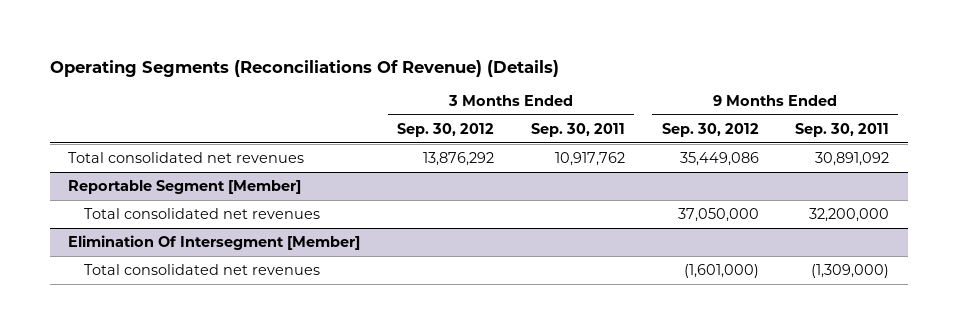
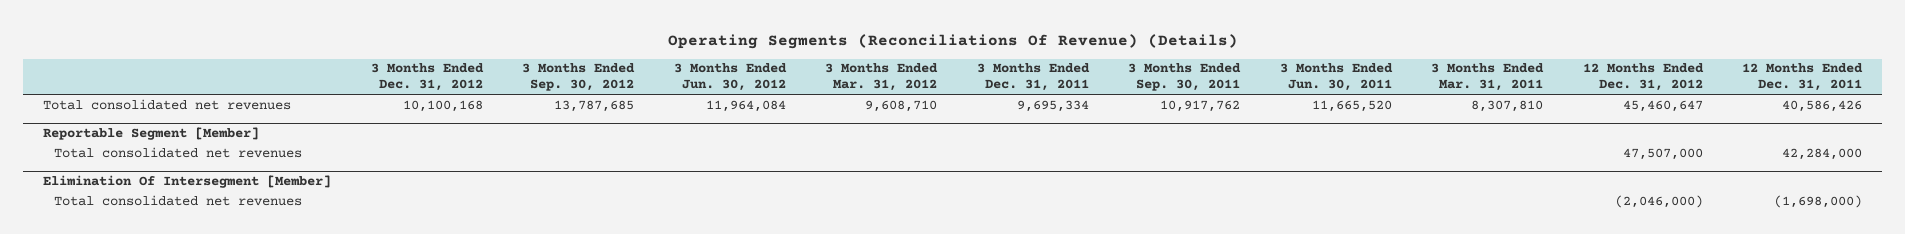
- | 3 Months Ended Sep. 30, 2012 | 3 Months Ended Sep. 30, 2011 | 9 Months Ended Sep. 30, 2012 | 9 Months Ended Sep. 30, 2011
+ | 3 Months Ended Dec. 31, 2012 | 3 Months Ended Sep. 30, 2012 | 3 Months Ended Jun. 30, 2012 | 3 Months Ended Mar. 31, 2012 | 3 Months Ended Dec. 31, 2011 | 3 Months Ended Sep. 30, 2011 | 3 Months Ended Jun. 30, 2011 | 3 Months Ended Mar. 31, 2011 | 12 Months Ended Dec. 31, 2012 | 12 Months Ended Dec. 31, 2011
- Total consolidated net revenues | 13,876,292 | 10,917,762 | 35,449,086 | 30,891,092
+ Total consolidated net revenues | 10,100,168 | 13,787,685 | 11,964,084 | 9,608,710 | 9,695,334 | 10,917,762 | 11,665,520 | 8,307,810 | 45,460,647 | 40,586,426

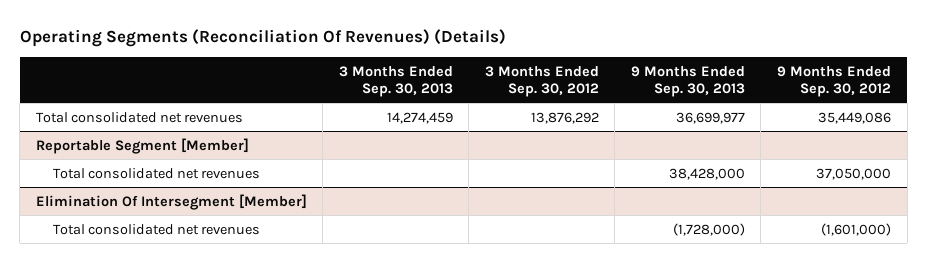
- Operating Segments (Reconciliations Of Revenue) (Details)
+ Operating Segments (Reconciliation Of Revenues) (Details)
- | 3 Months Ended Dec. 31, 2012 | 3 Months Ended Sep. 30, 2012 | 3 Months Ended Jun. 30, 2012 | 3 Months Ended Mar. 31, 2012 | 3 Months Ended Dec. 31, 2011 | 3 Months Ended Sep. 30, 2011 | 3 Months Ended Jun. 30, 2011 | 3 Months Ended Mar. 31, 2011 | 12 Months Ended Dec. 31, 2012 | 12 Months Ended Dec. 31, 2011
+ | 3 Months Ended Sep. 30, 2013 | 3 Months Ended Sep. 30, 2012 | 9 Months Ended Sep. 30, 2013 | 9 Months Ended Sep. 30, 2012
- Total consolidated net revenues | 10,100,168 | 13,787,685 | 11,964,084 | 9,608,710 | 9,695,334 | 10,917,762 | 11,665,520 | 8,307,810 | 45,460,647 | 40,586,426
+ Total consolidated net revenues | 14,274,459 | 13,876,292 | 36,699,977 | 35,449,086

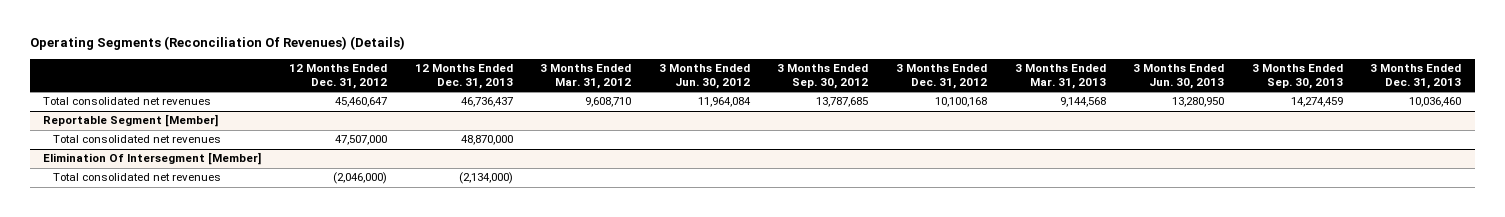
- | 3 Months Ended Sep. 30, 2013 | 3 Months Ended Sep. 30, 2012 | 9 Months Ended Sep. 30, 2013 | 9 Months Ended Sep. 30, 2012
+ | 12 Months Ended Dec. 31, 2012 | 12 Months Ended Dec. 31, 2013 | 3 Months Ended Mar. 31, 2012 | 3 Months Ended Jun. 30, 2012 | 3 Months Ended Sep. 30, 2012 | 3 Months Ended Dec. 31, 2012 | 3 Months Ended Mar. 31, 2013 | 3 Months Ended Jun. 30, 2013 | 3 Months Ended Sep. 30, 2013 | 3 Months Ended Dec. 31, 2013
- Total consolidated net revenues | 14,274,459 | 13,876,292 | 36,699,977 | 35,449,086
+ Total consolidated net revenues | 45,460,647 | 46,736,437 | 9,608,710 | 11,964,084 | 13,787,685 | 10,100,168 | 9,144,568 | 13,280,950 | 14,274,459 | 10,036,460

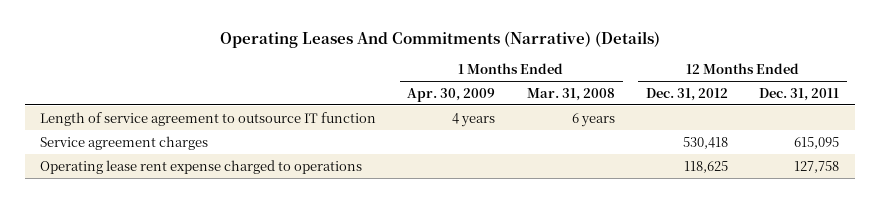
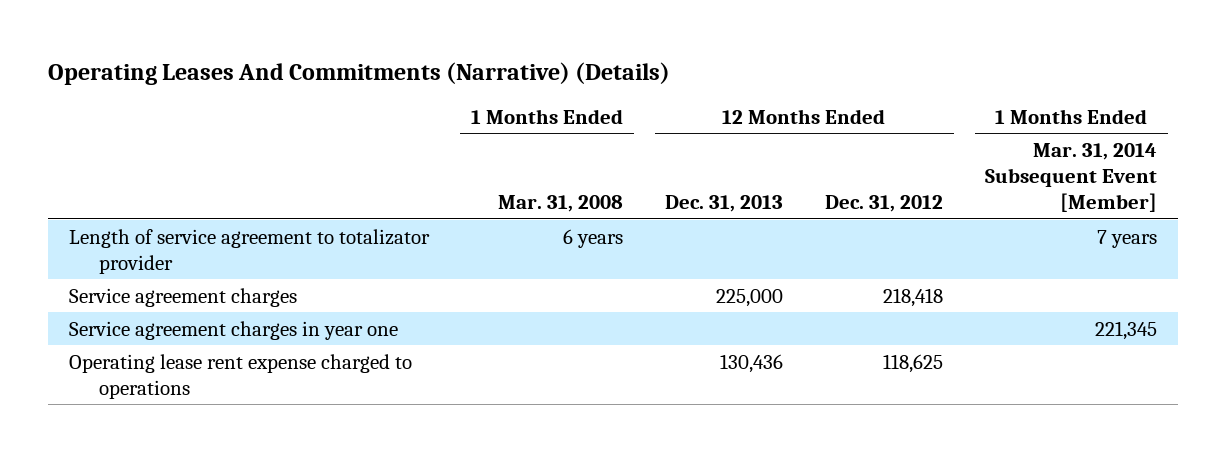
- | 1 Months Ended Apr. 30, 2009 | 1 Months Ended Mar. 31, 2008 | 12 Months Ended Dec. 31, 2012 | 12 Months Ended Dec. 31, 2011
+ | 1 Months Ended Mar. 31, 2008 | 12 Months Ended Dec. 31, 2013 | 12 Months Ended Dec. 31, 2012 | 1 Months Ended Mar. 31, 2014 Subsequent Event [Member]
- Length of service agreement to outsource IT function | 4 years | 6 years | |
- Service agreement charges | | | 530,418 | 615,095
+ Length of service agreement to totalizator provider | 6 years | | | 7 years
+ Service agreement charges | | 225,000 | 218,418 |
+ Service agreement charges in year one | | | | 221,345

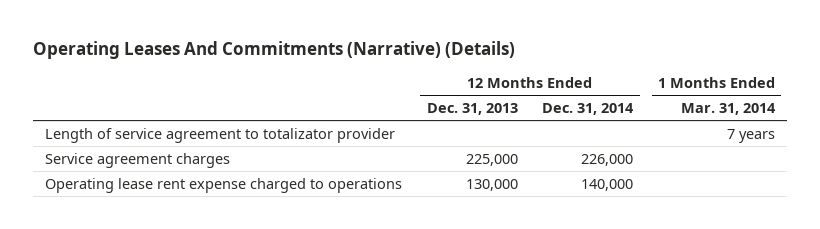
- | 1 Months Ended Mar. 31, 2008 | 12 Months Ended Dec. 31, 2013 | 12 Months Ended Dec. 31, 2012 | 1 Months Ended Mar. 31, 2014 Subsequent Event [Member]
+ | 12 Months Ended Dec. 31, 2013 | 12 Months Ended Dec. 31, 2014 | 1 Months Ended Mar. 31, 2014
- Service agreement charges in year one | | | | 221,345
- Operating lease rent expense charged to operations | | 130,436 | 118,625 |
+ Operating lease rent expense charged to operations | 130,000 | 140,000 |

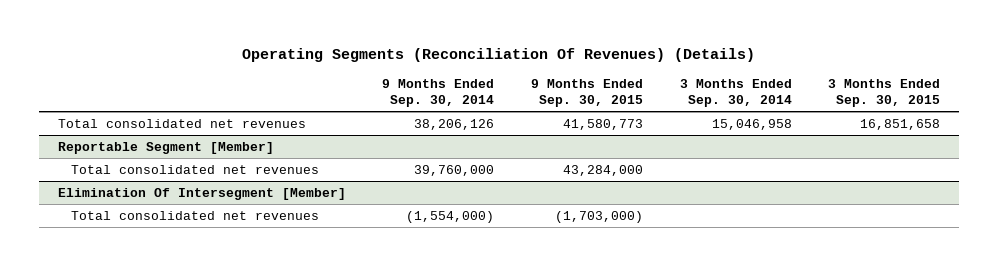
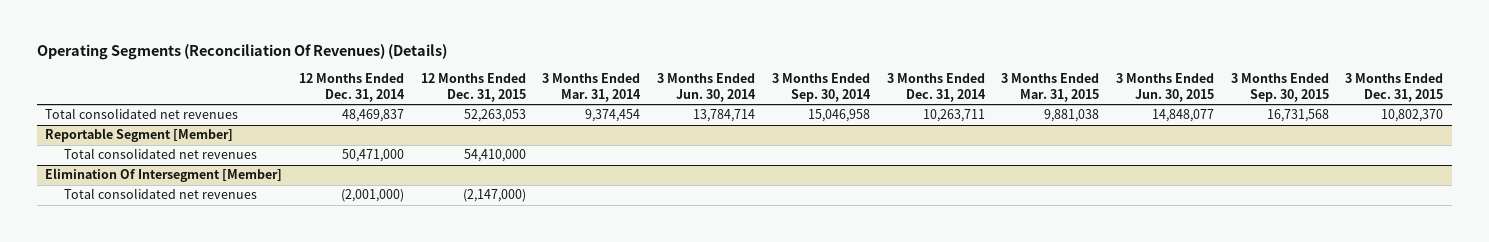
- | 9 Months Ended Sep. 30, 2014 | 9 Months Ended Sep. 30, 2015 | 3 Months Ended Sep. 30, 2014 | 3 Months Ended Sep. 30, 2015
+ | 12 Months Ended Dec. 31, 2014 | 12 Months Ended Dec. 31, 2015 | 3 Months Ended Mar. 31, 2014 | 3 Months Ended Jun. 30, 2014 | 3 Months Ended Sep. 30, 2014 | 3 Months Ended Dec. 31, 2014 | 3 Months Ended Mar. 31, 2015 | 3 Months Ended Jun. 30, 2015 | 3 Months Ended Sep. 30, 2015 | 3 Months Ended Dec. 31, 2015
- Total consolidated net revenues | 38,206,126 | 41,580,773 | 15,046,958 | 16,851,658
+ Total consolidated net revenues | 48,469,837 | 52,263,053 | 9,374,454 | 13,784,714 | 15,046,958 | 10,263,711 | 9,881,038 | 14,848,077 | 16,731,568 | 10,802,370

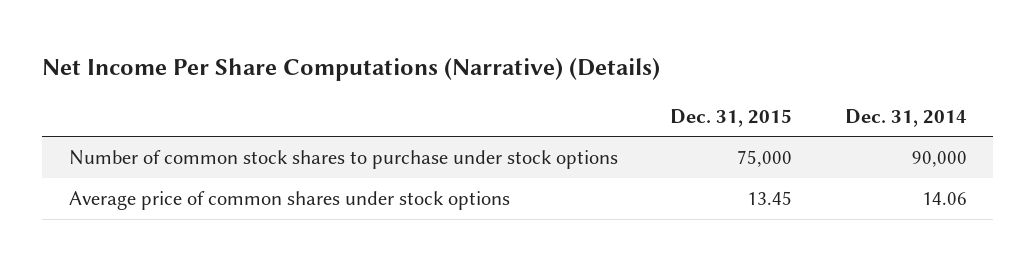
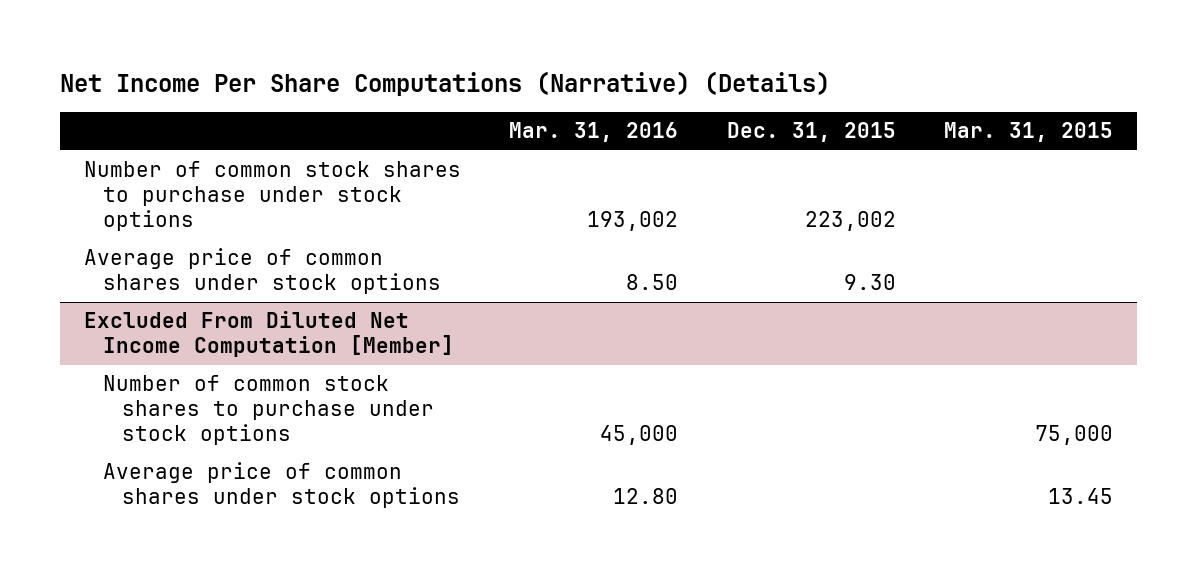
- | Dec. 31, 2015 | Dec. 31, 2014
+ | Mar. 31, 2016 | Dec. 31, 2015 | Mar. 31, 2015
- Number of common stock shares to purchase under stock options | 75,000 | 90,000
- Average price of common shares under stock options | 13.45 | 14.06
+ Number of common stock shares to purchase under stock options | 193,002 | 223,002 |
+ Average price of common shares under stock options | 8.50 | 9.30 |
+ Excluded From Diluted Net Income Computation [Member]
+ Number of common stock shares to purchase under stock options | 45,000 | | 75,000
+ Average price of common shares under stock options | 12.80 | | 13.45

